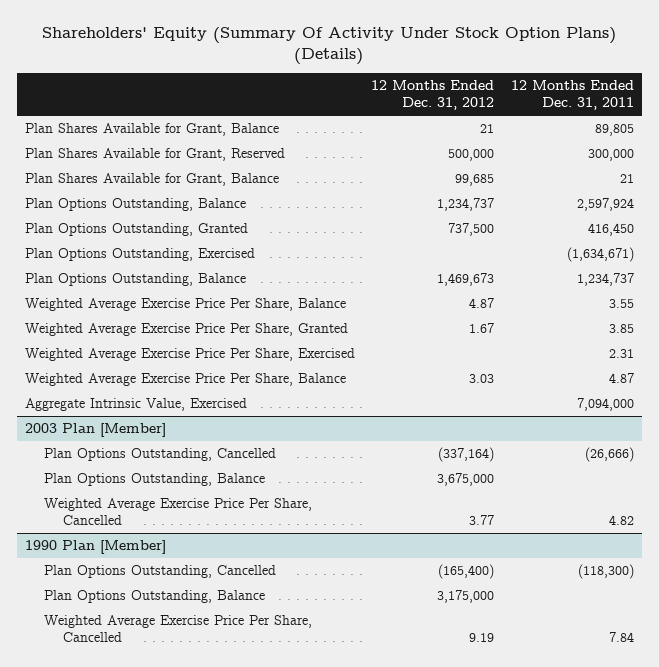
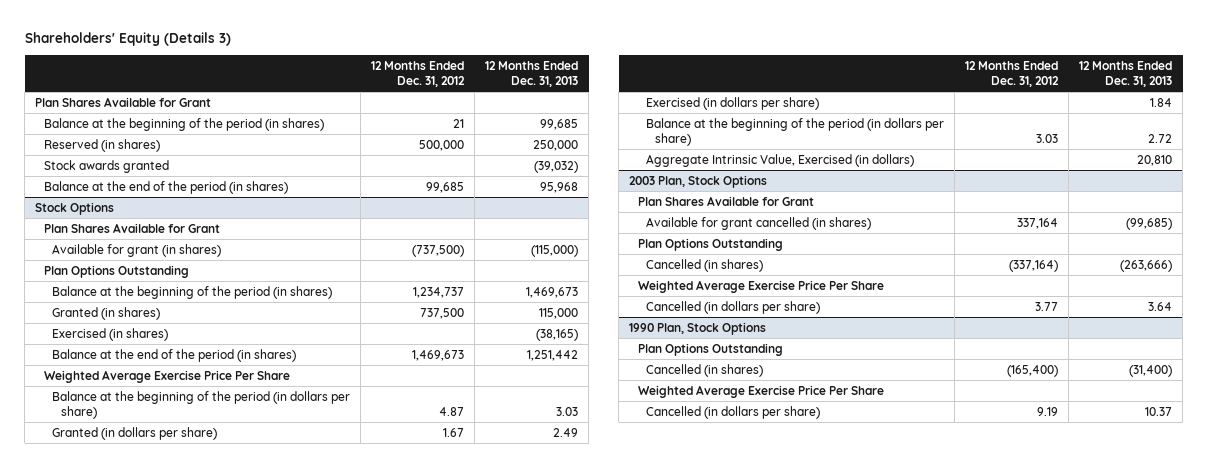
- Shareholders' Equity (Summary Of Activity Under Stock Option Plans) (Details)
+ Shareholders' Equity (Details 3)
- | 12 Months Ended Dec. 31, 2012 | 12 Months Ended Dec. 31, 2011
+ | 12 Months Ended Dec. 31, 2012 | 12 Months Ended Dec. 31, 2013
- Plan Shares Available for Grant, Balance | 21 | 89,805
- Plan Shares Available for Grant, Reserved | 500,000 | 300,000
- Plan Shares Available for Grant, Balance | 99,685 | 21
- Plan Options Outstanding, Balance | 1,234,737 | 2,597,924
- Plan Options Outstanding, Granted | 737,500 | 416,450
- Plan Options Outstanding, Exercised | | (1,634,671)
- Plan Options Outstanding, Balance | 1,469,673 | 1,234,737
- Weighted Average Exercise Price Per Share, Balance | 4.87 | 3.55
- Weighted Average Exercise Price Per Share, Granted | 1.67 | 3.85
- Weighted Average Exercise Price Per Share, Exercised | | 2.31
- Weighted Average Exercise Price Per Share, Balance | 3.03 | 4.87
- Aggregate Intrinsic Value, Exercised | | 7,094,000
- 2003 Plan [Member]
- Plan Options Outstanding, Cancelled | (337,164) | (26,666)
- Plan Options Outstanding, Balance | 3,675,000 |
- Weighted Average Exercise Price Per Share, Cancelled | 3.77 | 4.82
- 1990 Plan [Member]
- Plan Options Outstanding, Cancelled | (165,400) | (118,300)
- Plan Options Outstanding, Balance | 3,175,000 |
- Weighted Average Exercise Price Per Share, Cancelled | 9.19 | 7.84
+ Plan Shares Available for Grant
+ Balance at the beginning of the period (in shares) | 21 | 99,685
+ Reserved (in shares) | 500,000 | 250,000
+ Stock awards granted | | (39,032)
+ Balance at the end of the period (in shares) | 99,685 | 95,968
+ Stock Options
+ Plan Shares Available for Grant
+ Available for grant (in shares) | (737,500) | (115,000)
+ Plan Options Outstanding
+ Balance at the beginning of the period (in shares) | 1,234,737 | 1,469,673
+ Granted (in shares) | 737,500 | 115,000
+ Exercised (in shares) | | (38,165)
+ Balance at the end of the period (in shares) | 1,469,673 | 1,251,442
+ Weighted Average Exercise Price Per Share
+ Balance at the beginning of the period (in dollars per share) | 4.87 | 3.03
+ Granted (in dollars per share) | 1.67 | 2.49
+ Exercised (in dollars per share) | | 1.84
+ Balance at the beginning of the period (in dollars per share) | 3.03 | 2.72
+ Aggregate Intrinsic Value, Exercised (in dollars) | | 20,810
+ 2003 Plan, Stock Options
+ Plan Shares Available for Grant
+ Available for grant cancelled (in shares) | 337,164 | (99,685)
+ Plan Options Outstanding
+ Cancelled (in shares) | (337,164) | (263,666)
+ Weighted Average Exercise Price Per Share
+ Cancelled (in dollars per share) | 3.77 | 3.64
+ 1990 Plan, Stock Options
+ Plan Options Outstanding
+ Cancelled (in shares) | (165,400) | (31,400)
+ Weighted Average Exercise Price Per Share
+ Cancelled (in dollars per share) | 9.19 | 10.37

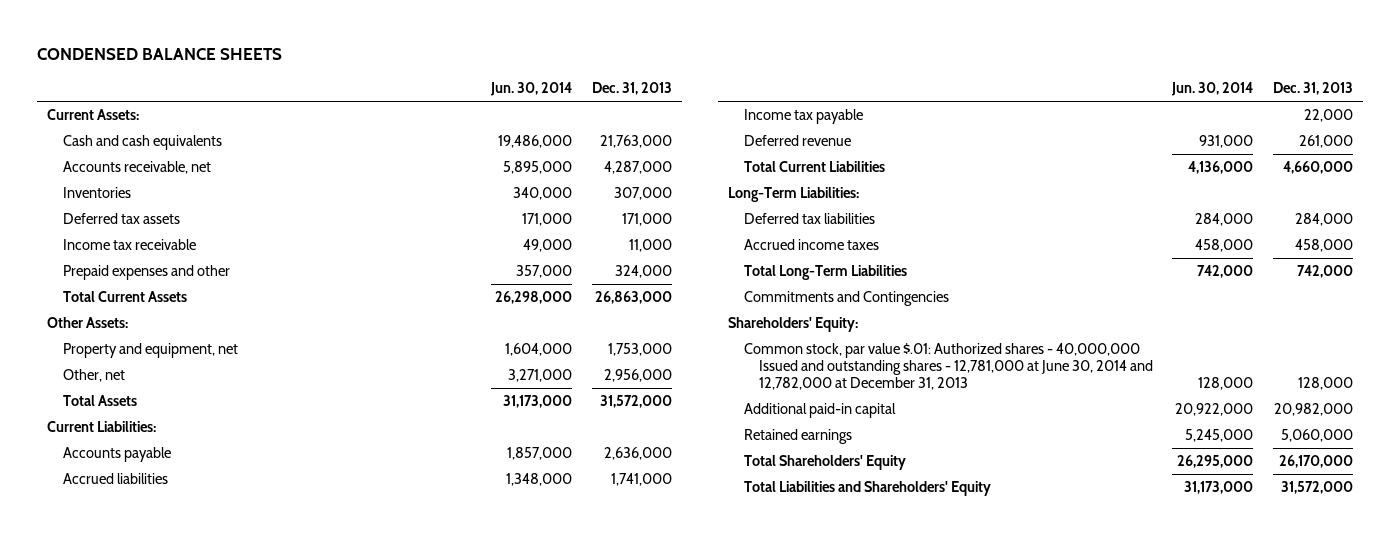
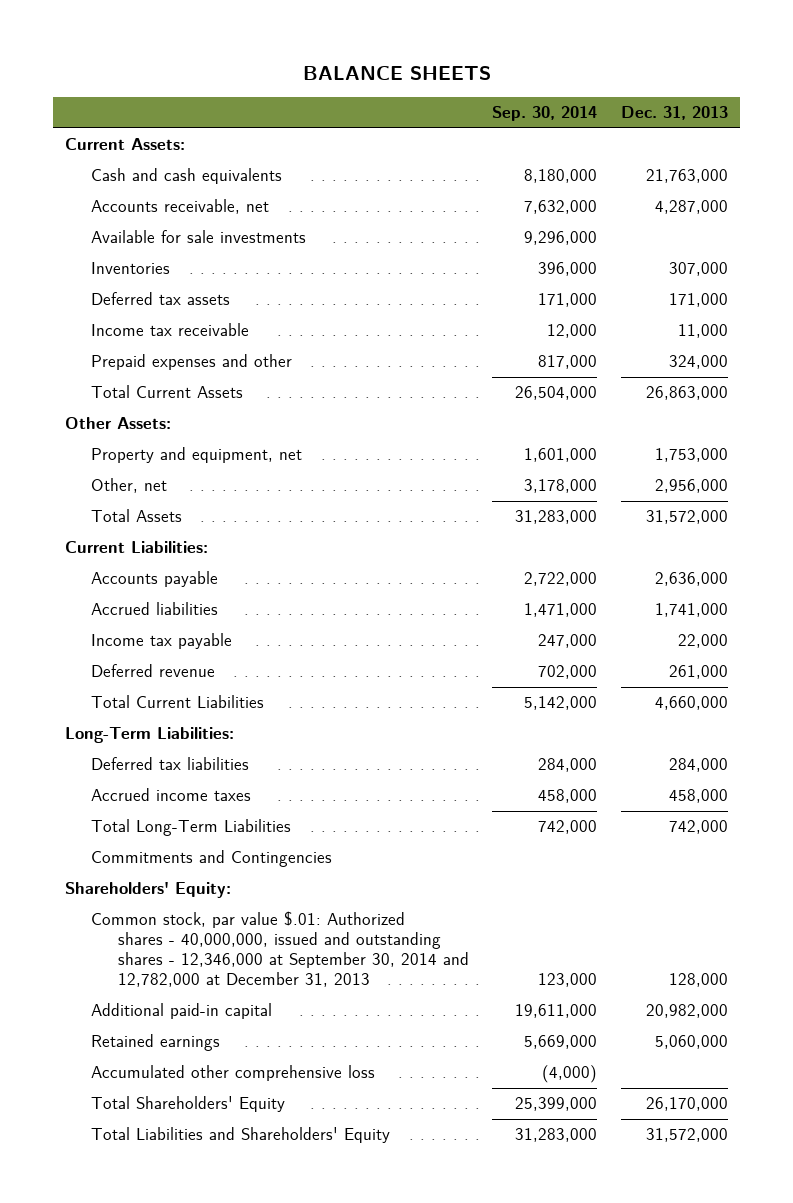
- CONDENSED BALANCE SHEETS
+ BALANCE SHEETS
- | Jun. 30, 2014 | Dec. 31, 2013
+ | Sep. 30, 2014 | Dec. 31, 2013
+ Available for sale investments | 9,296,000 |
- Common stock, par value $.01: Authorized shares - 40,000,000 Issued and outstanding shares - 12,781,000 at June 30, 2014 and 12,782,000 at December 31, 2013 | 128,000 | 128,000
+ Common stock, par value $.01: Authorized shares - 40,000,000, issued and outstanding shares - 12,346,000 at September 30, 2014 and 12,782,000 at December 31, 2013 | 123,000 | 128,000
+ Accumulated other comprehensive loss | (4,000) |

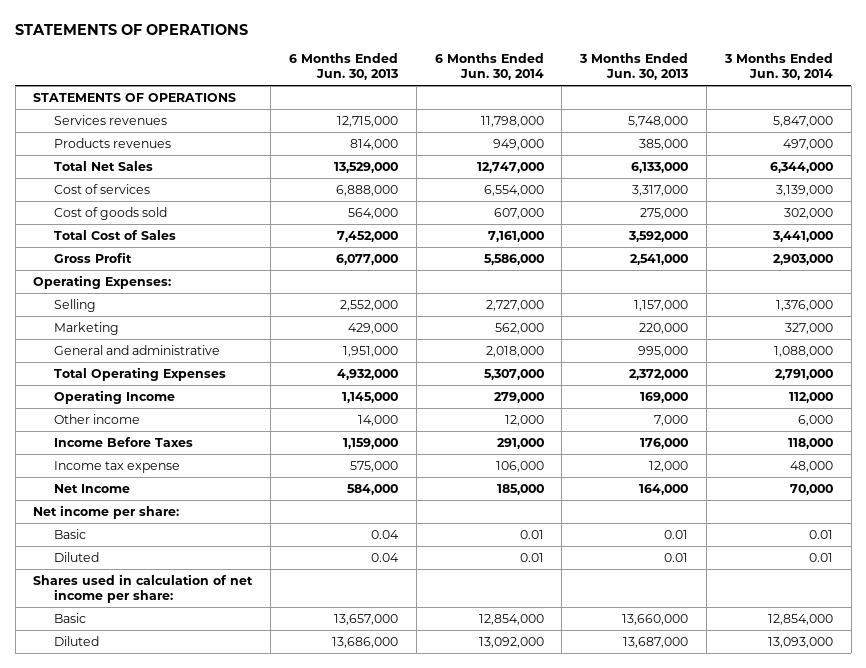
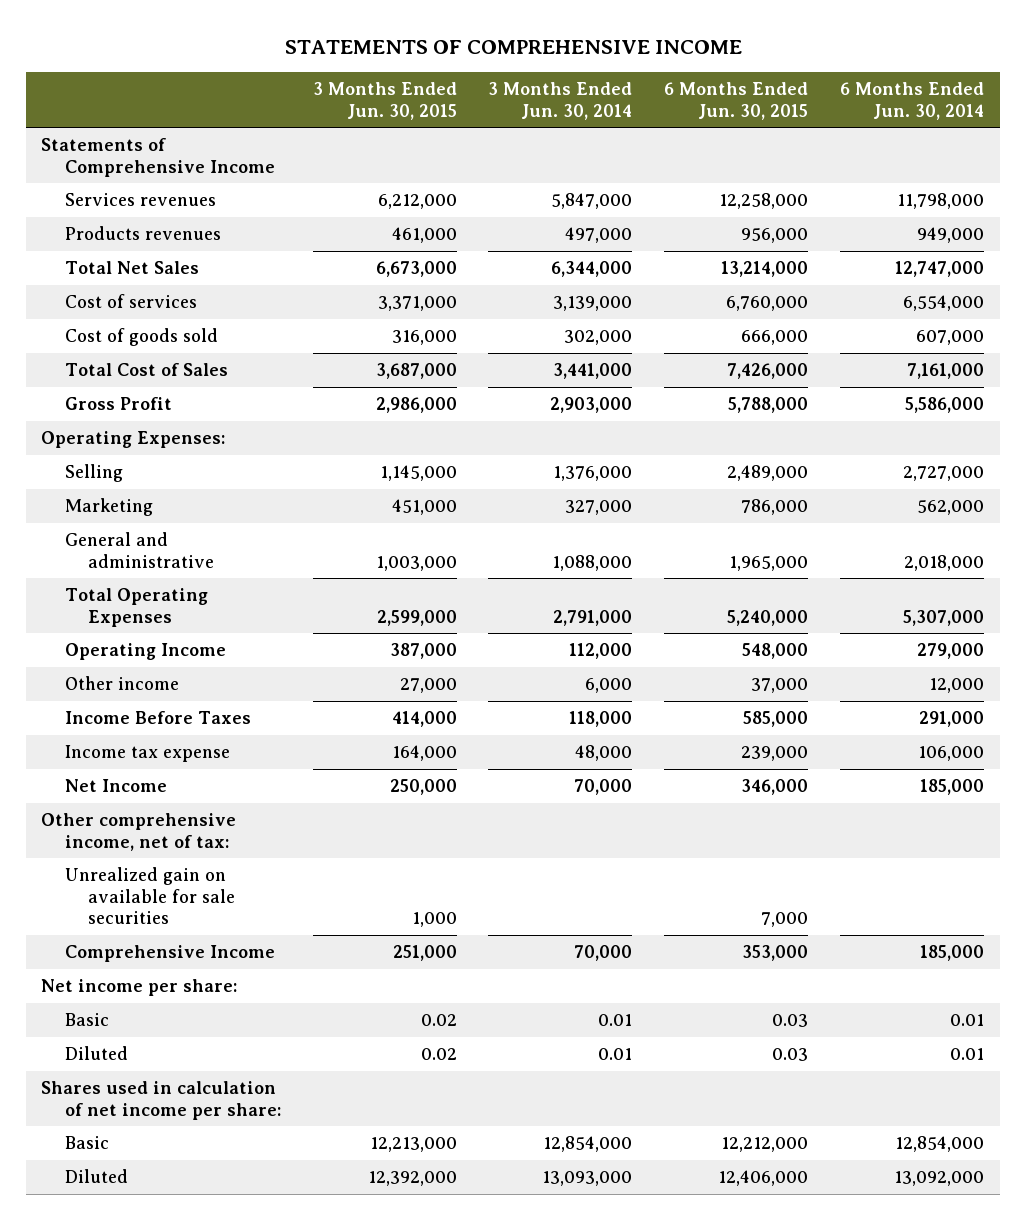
- STATEMENTS OF OPERATIONS
+ STATEMENTS OF COMPREHENSIVE INCOME
- | 6 Months Ended Jun. 30, 2013 | 6 Months Ended Jun. 30, 2014 | 3 Months Ended Jun. 30, 2013 | 3 Months Ended Jun. 30, 2014
+ | 3 Months Ended Jun. 30, 2015 | 3 Months Ended Jun. 30, 2014 | 6 Months Ended Jun. 30, 2015 | 6 Months Ended Jun. 30, 2014
- STATEMENTS OF OPERATIONS
+ Statements of Comprehensive Income
+ Other comprehensive income, net of tax:
+ Unrealized gain on available for sale securities | 1,000 | | 7,000 |
+ Comprehensive Income | 251,000 | 70,000 | 353,000 | 185,000

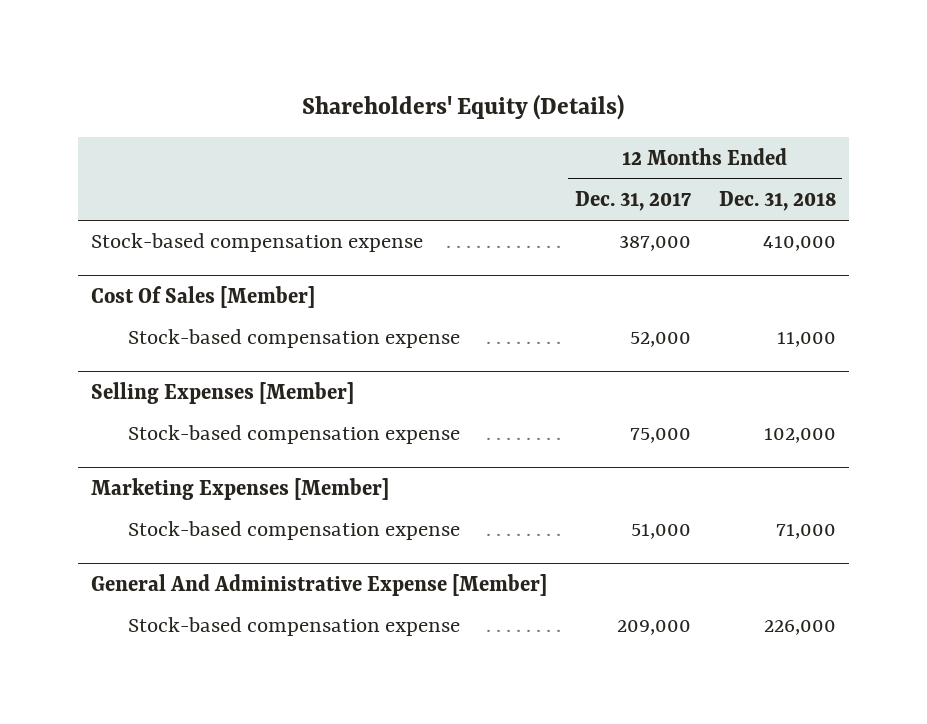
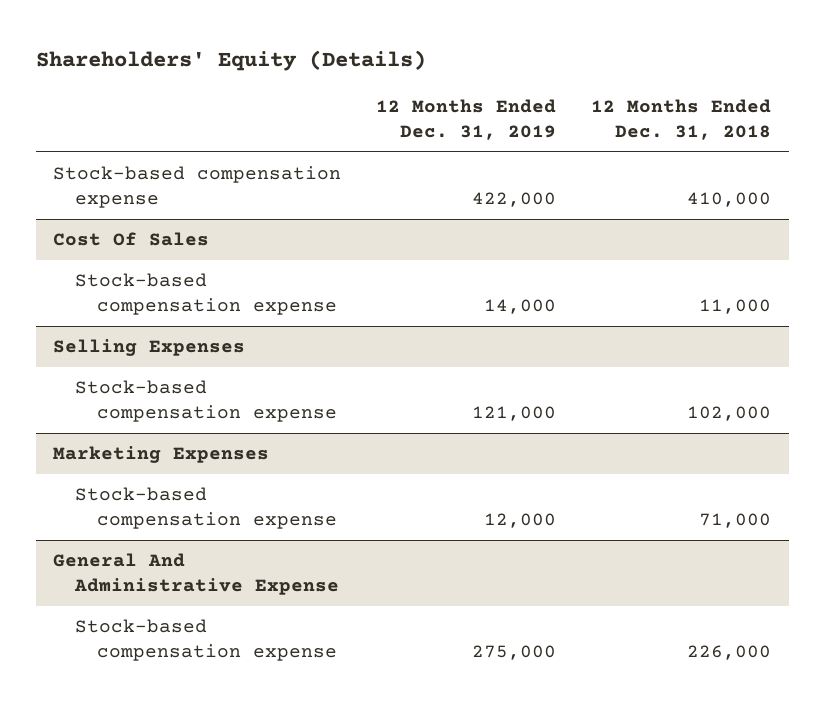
- | 12 Months Ended Dec. 31, 2017 | 12 Months Ended Dec. 31, 2018
+ | 12 Months Ended Dec. 31, 2019 | 12 Months Ended Dec. 31, 2018
- Cost Of Sales [Member]
+ Cost Of Sales
- Selling Expenses [Member]
+ Selling Expenses
- Marketing Expenses [Member]
+ Marketing Expenses
- General And Administrative Expense [Member]
+ General And Administrative Expense

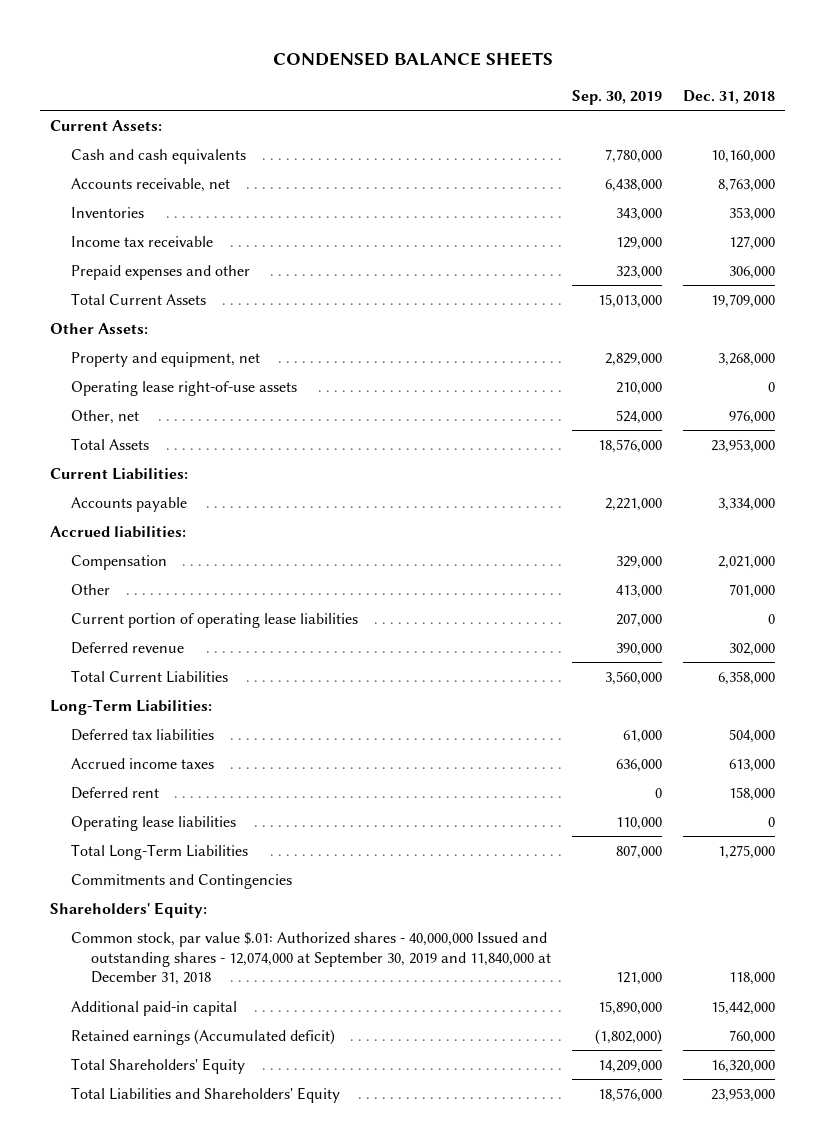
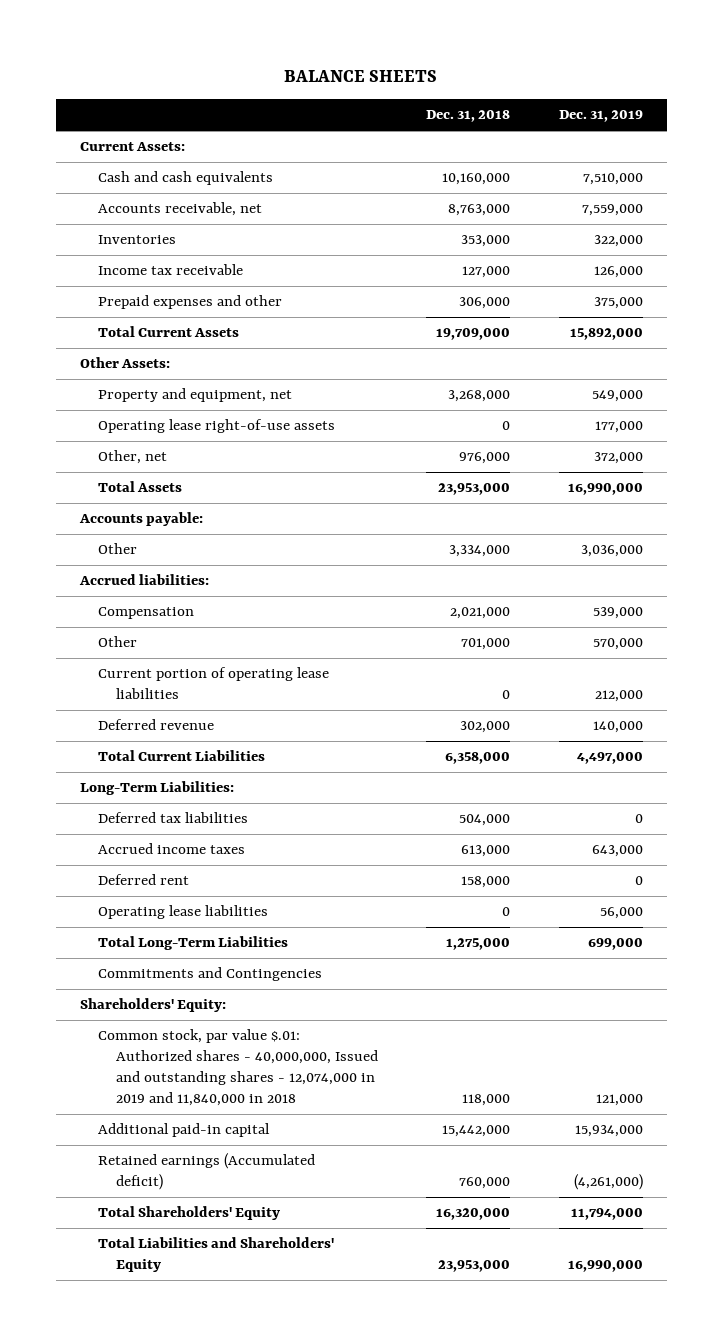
- CONDENSED BALANCE SHEETS
+ BALANCE SHEETS
- | Sep. 30, 2019 | Dec. 31, 2018
+ | Dec. 31, 2018 | Dec. 31, 2019
- Current Liabilities:
- Accounts payable | 2,221,000 | 3,334,000
+ Accounts payable:
+ Other | 3,334,000 | 3,036,000
- Common stock, par value $.01: Authorized shares - 40,000,000 Issued and outstanding shares - 12,074,000 at September 30, 2019 and 11,840,000 at December 31, 2018 | 121,000 | 118,000
+ Common stock, par value $.01: Authorized shares - 40,000,000, Issued and outstanding shares - 12,074,000 in 2019 and 11,840,000 in 2018 | 118,000 | 121,000

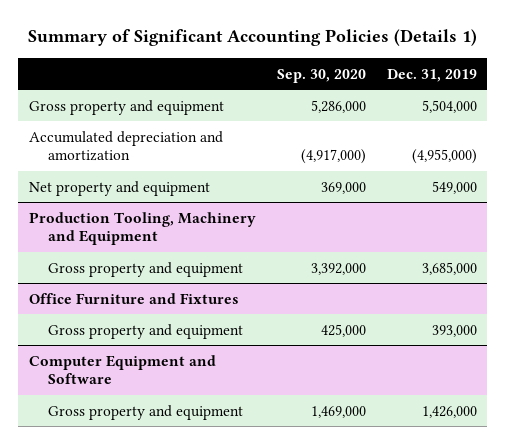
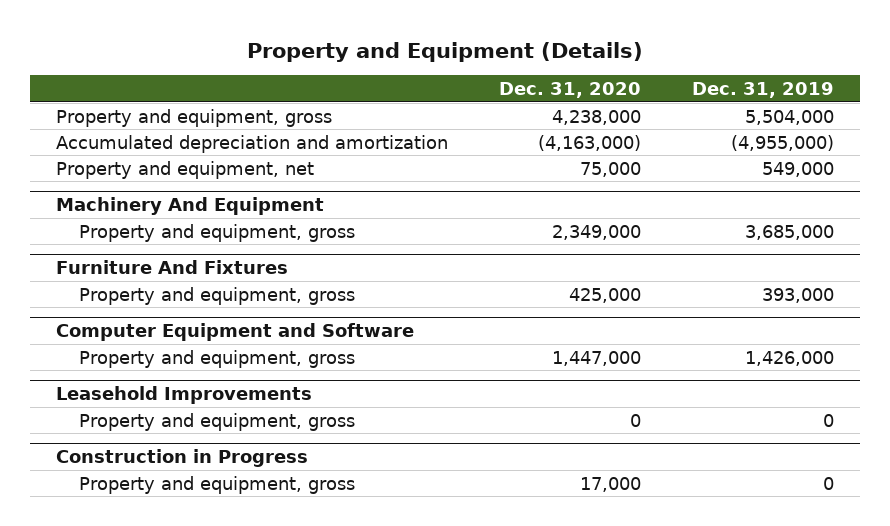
- Summary of Significant Accounting Policies (Details 1)
+ Property and Equipment (Details)
- | Sep. 30, 2020 | Dec. 31, 2019
+ | Dec. 31, 2020 | Dec. 31, 2019
- Gross property and equipment | 5,286,000 | 5,504,000
+ Property and equipment, gross | 4,238,000 | 5,504,000
- Net property and equipment | 369,000 | 549,000
- Production Tooling, Machinery and Equipment
- Gross property and equipment | 3,392,000 | 3,685,000
- Office Furniture and Fixtures
- Gross property and equipment | 425,000 | 393,000
+ Property and equipment, net | 75,000 | 549,000
+ Machinery And Equipment
+ Property and equipment, gross | 2,349,000 | 3,685,000
+ Furniture And Fixtures
+ Property and equipment, gross | 425,000 | 393,000
@ Computer Equipment and Software
- Gross property and equipment | 1,469,000 | 1,426,000
+ Property and equipment, gross | 1,447,000 | 1,426,000
+ Leasehold Improvements
+ Property and equipment, gross | 0 | 0
+ Construction in Progress
+ Property and equipment, gross | 17,000 | 0

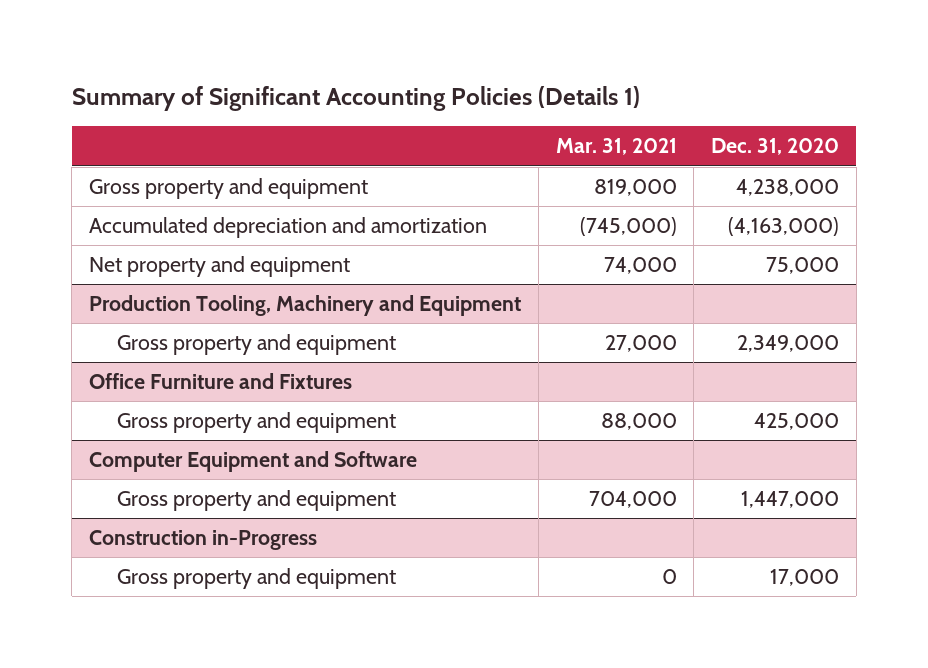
- Property and Equipment (Details)
+ Summary of Significant Accounting Policies (Details 1)
- | Dec. 31, 2020 | Dec. 31, 2019
+ | Mar. 31, 2021 | Dec. 31, 2020
- Property and equipment, gross | 4,238,000 | 5,504,000
+ Gross property and equipment | 819,000 | 4,238,000
- Property and equipment, net | 75,000 | 549,000
- Machinery And Equipment
- Property and equipment, gross | 2,349,000 | 3,685,000
- Furniture And Fixtures
- Property and equipment, gross | 425,000 | 393,000
+ Net property and equipment | 74,000 | 75,000
+ Production Tooling, Machinery and Equipment
+ Gross property and equipment | 27,000 | 2,349,000
+ Office Furniture and Fixtures
+ Gross property and equipment | 88,000 | 425,000
@ Computer Equipment and Software
- Property and equipment, gross | 1,447,000 | 1,426,000
- Leasehold Improvements
- Property and equipment, gross | 0 | 0
- Construction in Progress
- Property and equipment, gross | 17,000 | 0
@ Computer Equipment and Software
+ Gross property and equipment | 704,000 | 1,447,000
+ Construction in-Progress
+ Gross property and equipment | 0 | 17,000

